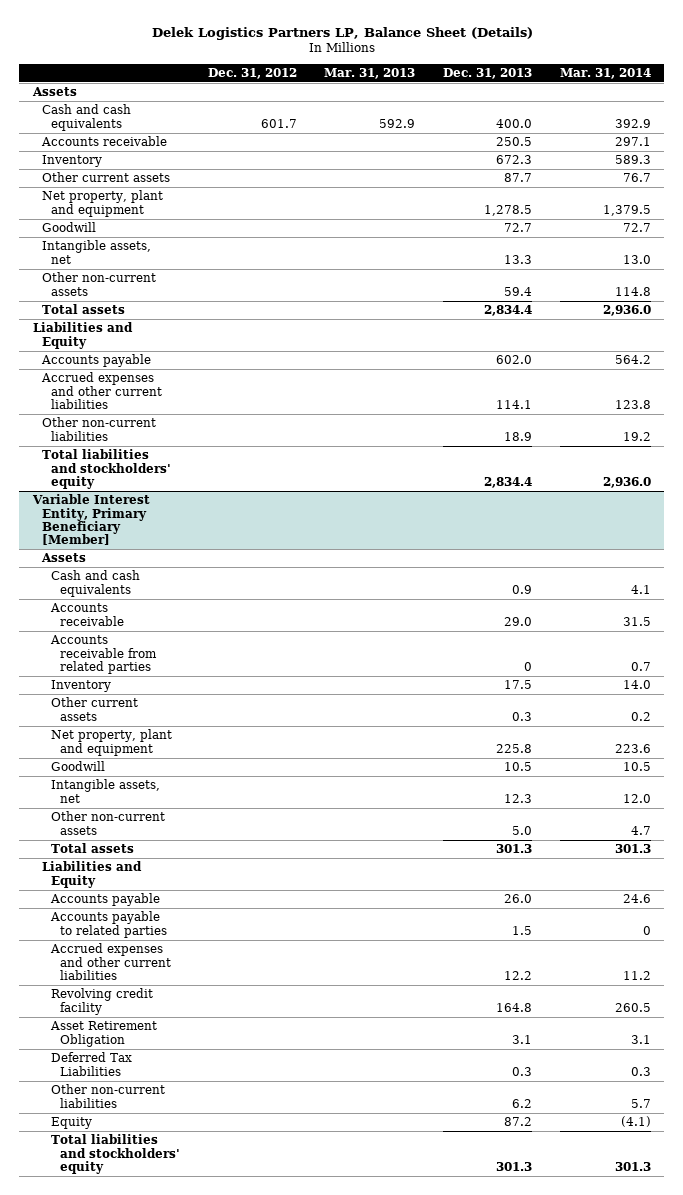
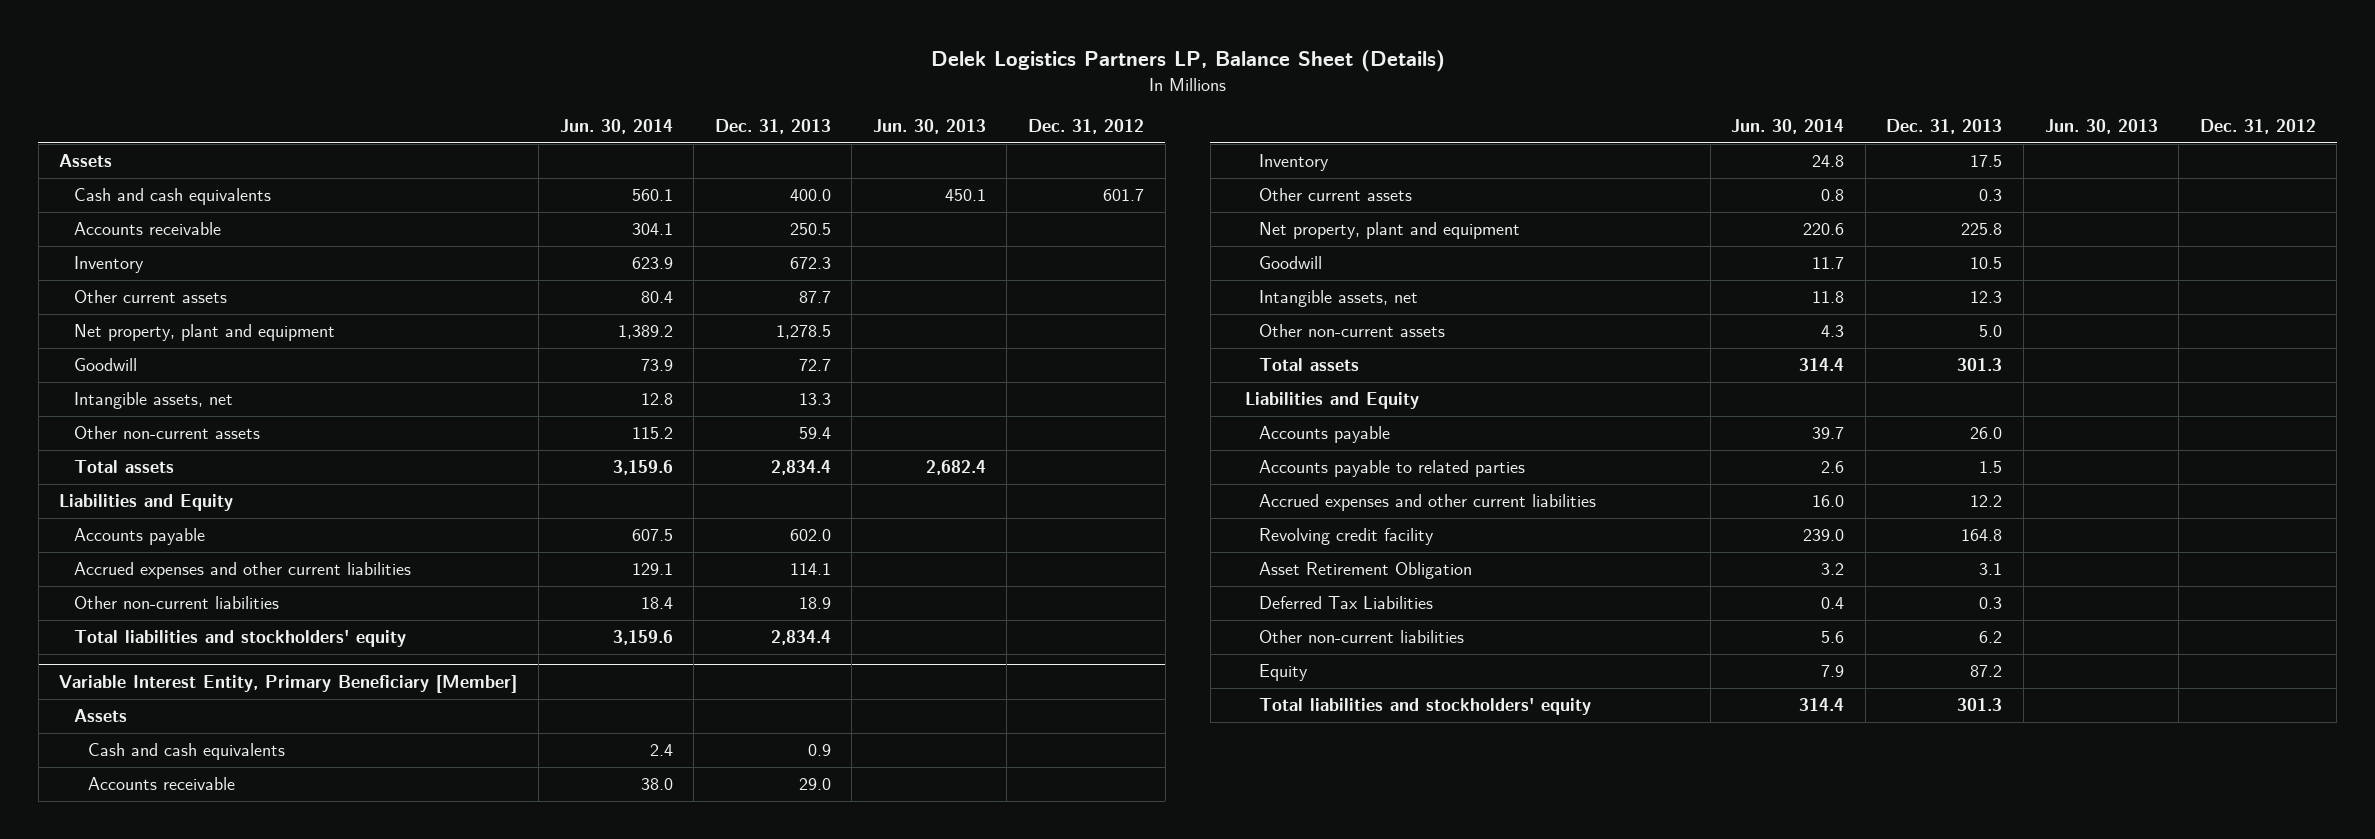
- | Dec. 31, 2012 | Mar. 31, 2013 | Dec. 31, 2013 | Mar. 31, 2014
+ | Jun. 30, 2014 | Dec. 31, 2013 | Jun. 30, 2013 | Dec. 31, 2012
@ Variable Interest Entity, Primary Beneficiary [Member]
- Accounts receivable from related parties | | | 0 | 0.7

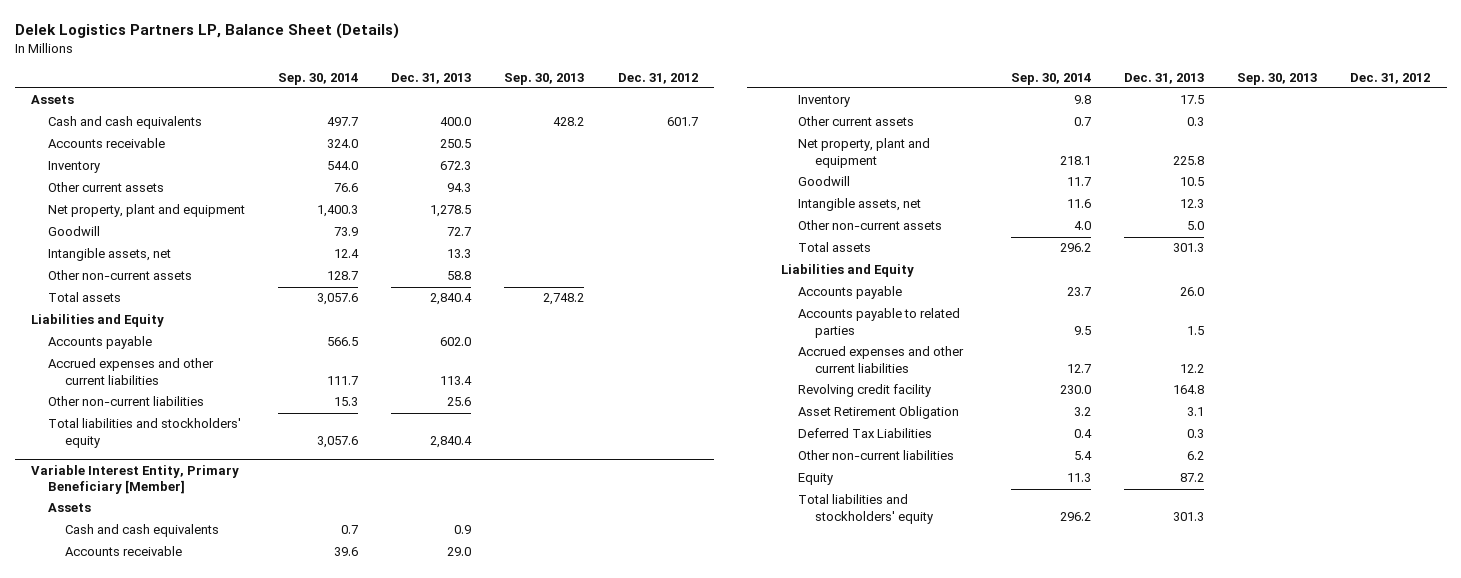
- | Jun. 30, 2014 | Dec. 31, 2013 | Jun. 30, 2013 | Dec. 31, 2012
+ | Sep. 30, 2014 | Dec. 31, 2013 | Sep. 30, 2013 | Dec. 31, 2012
- Other current assets | 80.4 | 87.7 | |
+ Other current assets | 76.6 | 94.3 | |
- Other non-current assets | 115.2 | 59.4 | |
- Total assets | 3,159.6 | 2,834.4 | 2,682.4 |
+ Other non-current assets | 128.7 | 58.8 | |
+ Total assets | 3,057.6 | 2,840.4 | 2,748.2 |
- Accrued expenses and other current liabilities | 129.1 | 114.1 | |
- Other non-current liabilities | 18.4 | 18.9 | |
- Total liabilities and stockholders' equity | 3,159.6 | 2,834.4 | |
+ Accrued expenses and other current liabilities | 111.7 | 113.4 | |
+ Other non-current liabilities | 15.3 | 25.6 | |
+ Total liabilities and stockholders' equity | 3,057.6 | 2,840.4 | |

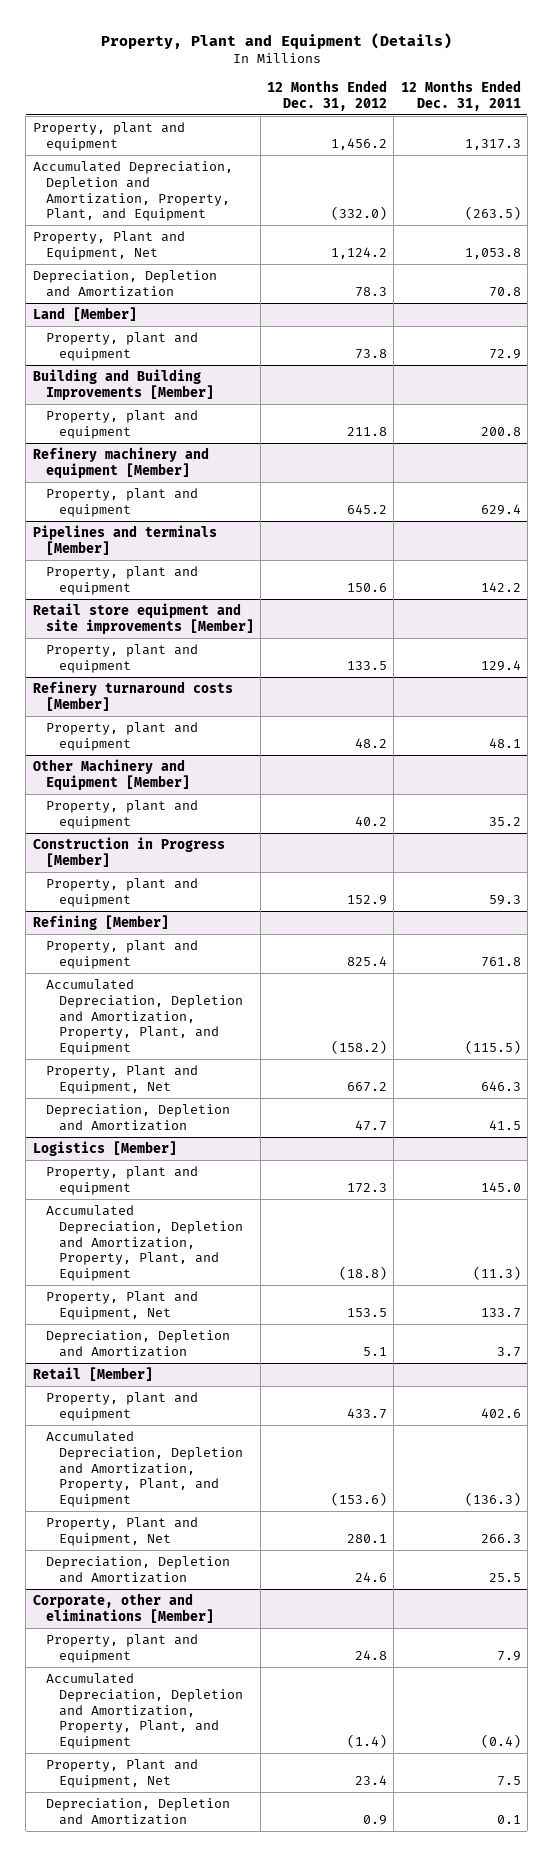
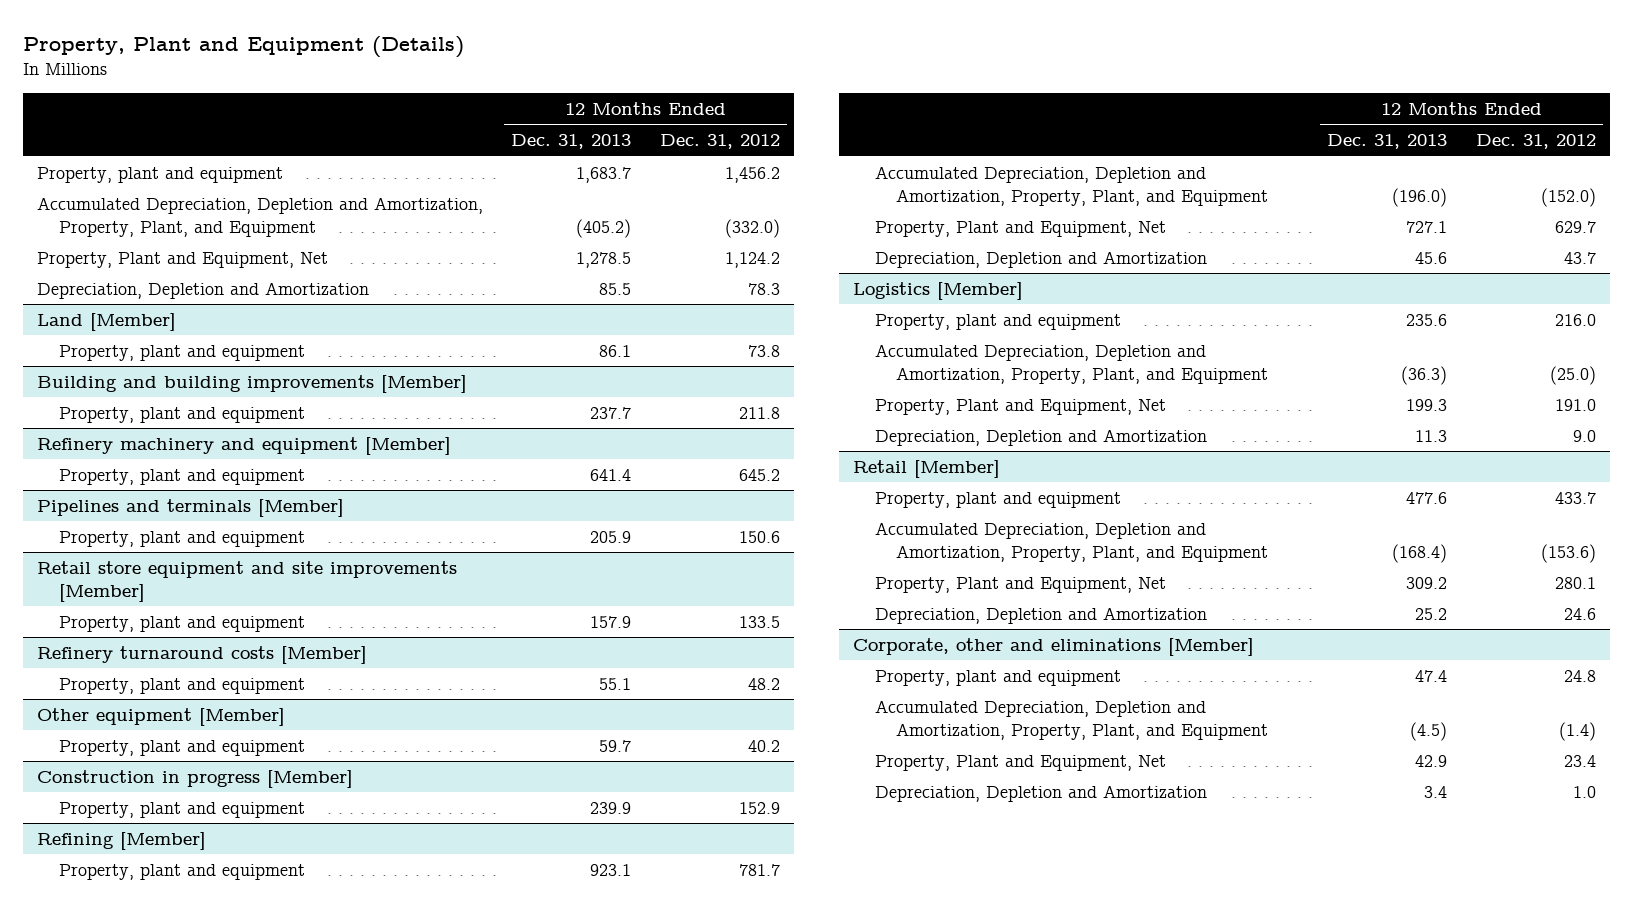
- | 12 Months Ended Dec. 31, 2012 | 12 Months Ended Dec. 31, 2011
+ | 12 Months Ended Dec. 31, 2013 | 12 Months Ended Dec. 31, 2012
- Building and Building Improvements [Member]
+ Building and building improvements [Member]
- Other Machinery and Equipment [Member]
+ Other equipment [Member]
- Construction in Progress [Member]
+ Construction in progress [Member]
@ Refining [Member]
- Property, plant and equipment | 825.4 | 761.8
- Accumulated Depreciation, Depletion and Amortization, Property, Plant, and Equipment | (158.2) | (115.5)
- Property, Plant and Equipment, Net | 667.2 | 646.3
- Depreciation, Depletion and Amortization | 47.7 | 41.5
+ Property, plant and equipment | 923.1 | 781.7
+ Accumulated Depreciation, Depletion and Amortization, Property, Plant, and Equipment | (196.0) | (152.0)
+ Property, Plant and Equipment, Net | 727.1 | 629.7
+ Depreciation, Depletion and Amortization | 45.6 | 43.7
@ Logistics [Member]
- Property, plant and equipment | 172.3 | 145.0
- Accumulated Depreciation, Depletion and Amortization, Property, Plant, and Equipment | (18.8) | (11.3)
- Property, Plant and Equipment, Net | 153.5 | 133.7
- Depreciation, Depletion and Amortization | 5.1 | 3.7
+ Property, plant and equipment | 235.6 | 216.0
+ Accumulated Depreciation, Depletion and Amortization, Property, Plant, and Equipment | (36.3) | (25.0)
+ Property, Plant and Equipment, Net | 199.3 | 191.0
+ Depreciation, Depletion and Amortization | 11.3 | 9.0
@ Corporate, other and eliminations [Member]
- Depreciation, Depletion and Amortization | 0.9 | 0.1
+ Depreciation, Depletion and Amortization | 3.4 | 1.0

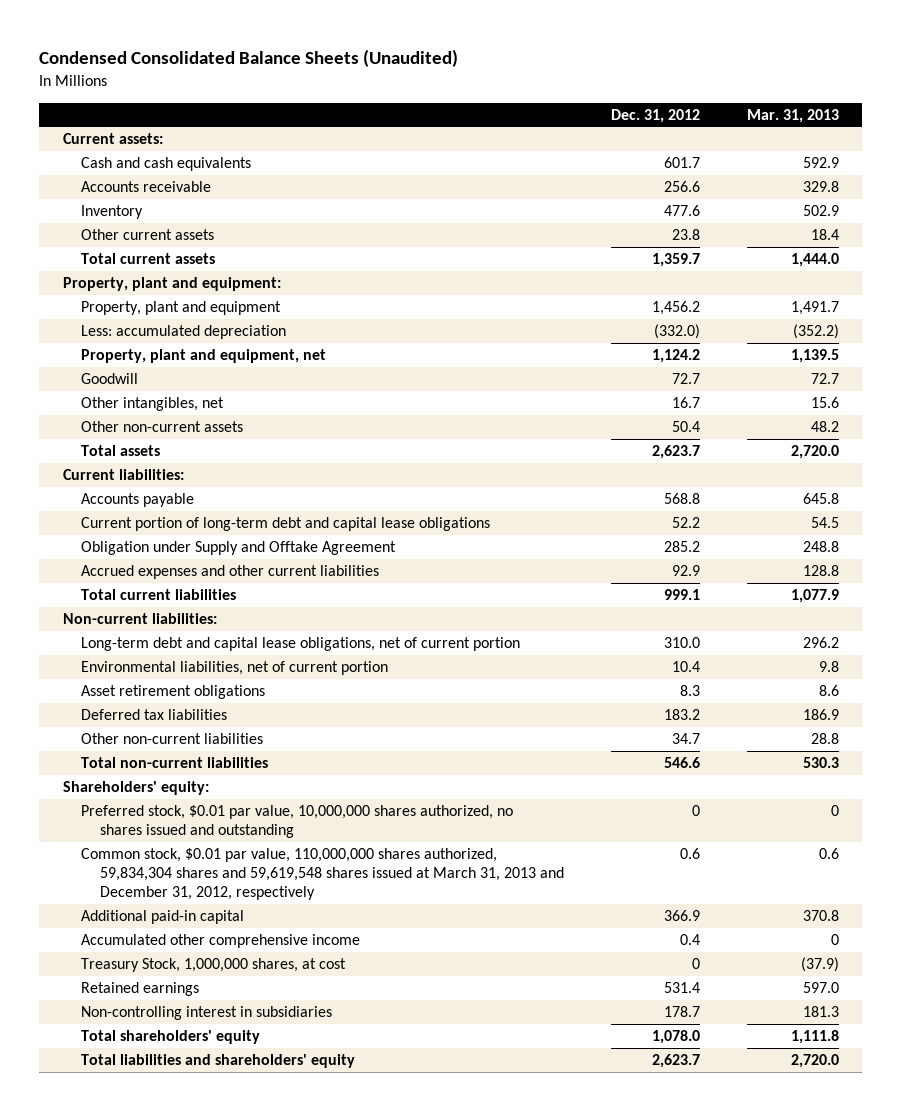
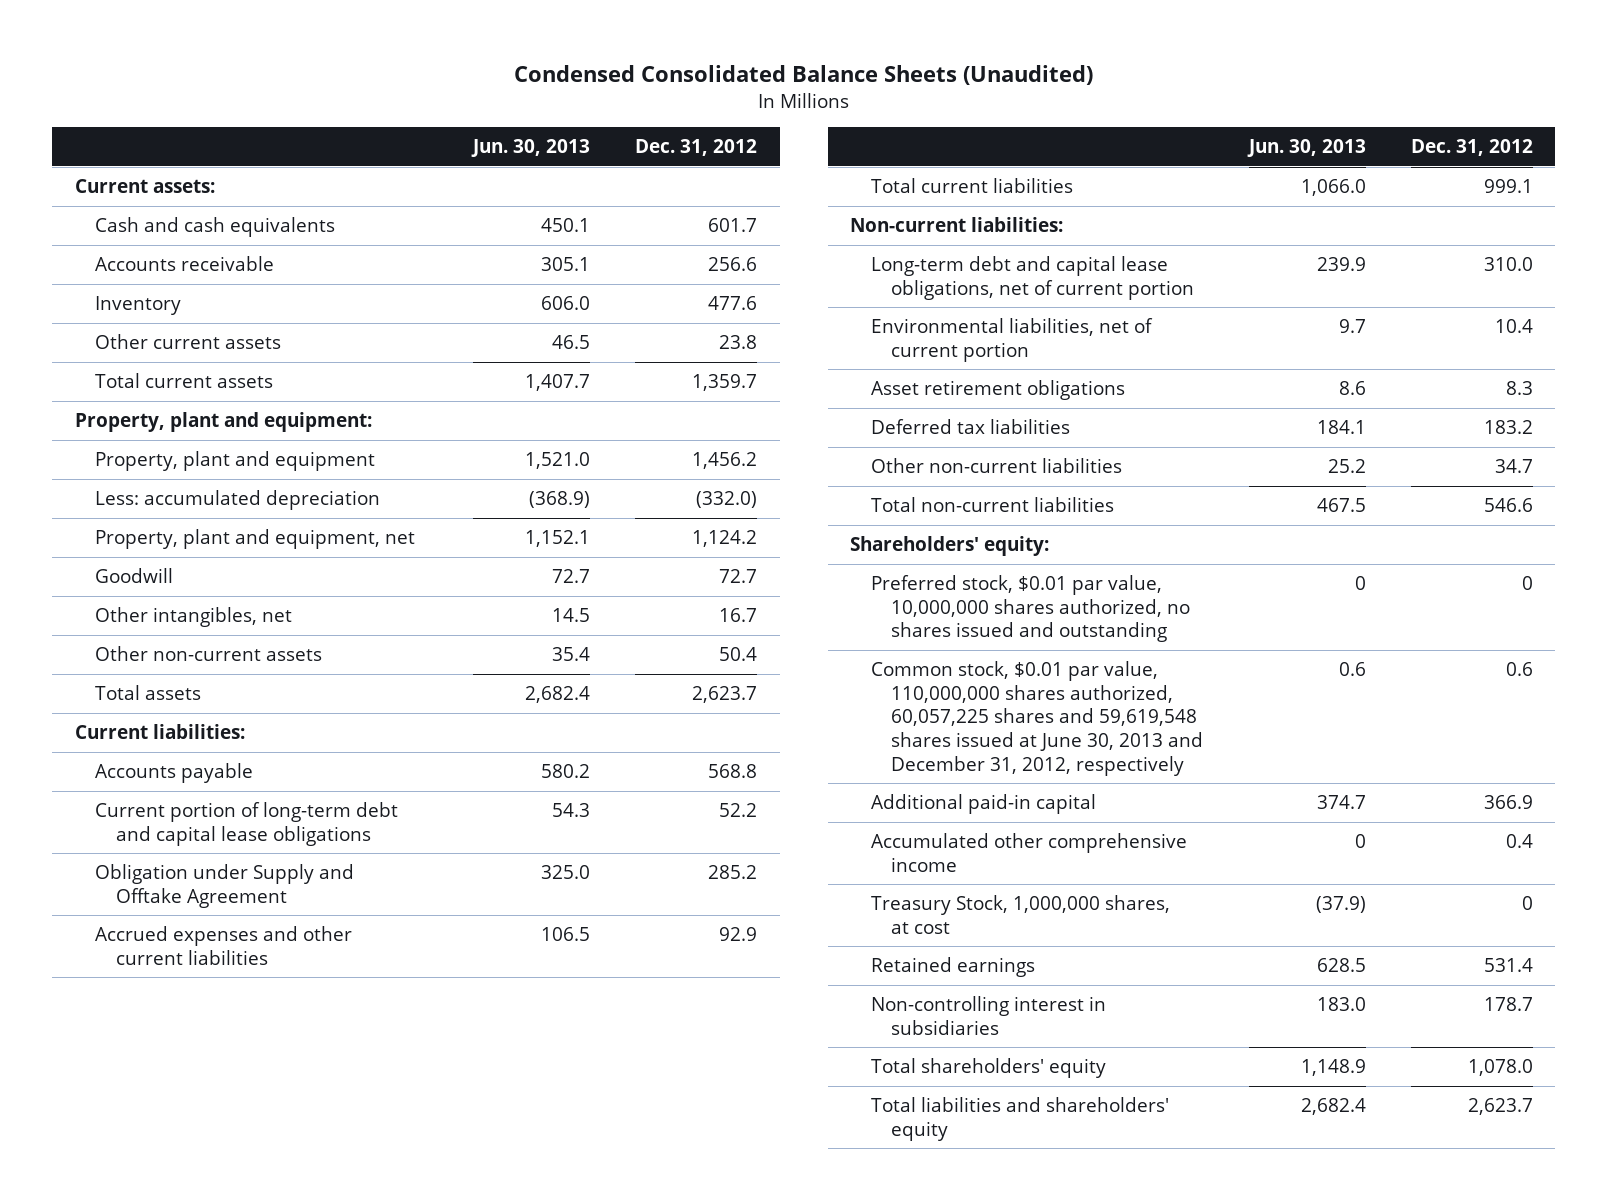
- | Dec. 31, 2012 | Mar. 31, 2013
+ | Jun. 30, 2013 | Dec. 31, 2012
- Common stock, $0.01 par value, 110,000,000 shares authorized, 59,834,304 shares and 59,619,548 shares issued at March 31, 2013 and December 31, 2012, respectively | 0.6 | 0.6
+ Common stock, $0.01 par value, 110,000,000 shares authorized, 60,057,225 shares and 59,619,548 shares issued at June 30, 2013 and December 31, 2012, respectively | 0.6 | 0.6

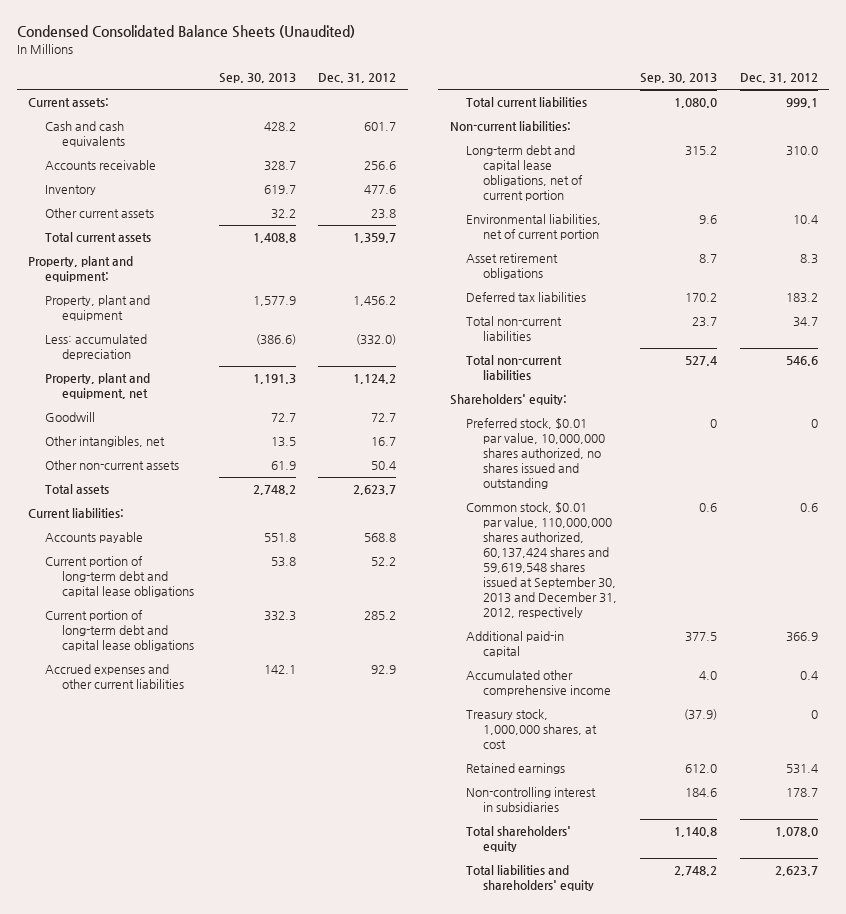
- | Jun. 30, 2013 | Dec. 31, 2012
+ | Sep. 30, 2013 | Dec. 31, 2012
- Obligation under Supply and Offtake Agreement | 325.0 | 285.2
+ Current portion of long-term debt and capital lease obligations | 332.3 | 285.2
- Other non-current liabilities | 25.2 | 34.7
+ Total non-current liabilities | 23.7 | 34.7
- Common stock, $0.01 par value, 110,000,000 shares authorized, 60,057,225 shares and 59,619,548 shares issued at June 30, 2013 and December 31, 2012, respectively | 0.6 | 0.6
+ Common stock, $0.01 par value, 110,000,000 shares authorized, 60,137,424 shares and 59,619,548 shares issued at September 30, 2013 and December 31, 2012, respectively | 0.6 | 0.6
- Treasury Stock, 1,000,000 shares, at cost | (37.9) | 0
+ Treasury stock, 1,000,000 shares, at cost | (37.9) | 0

